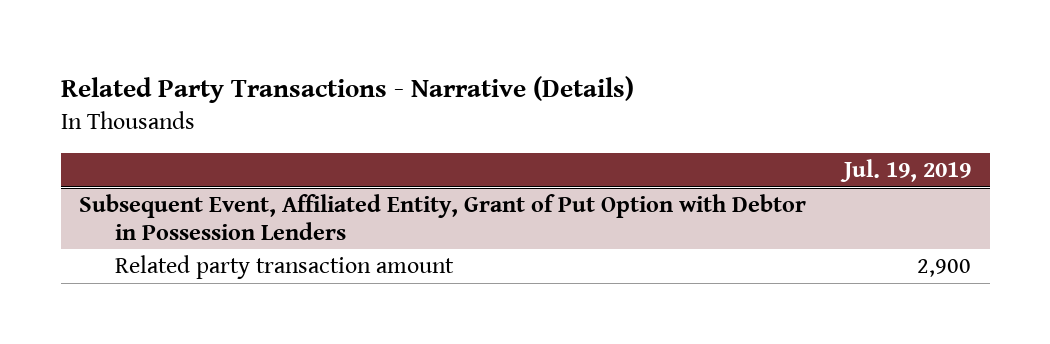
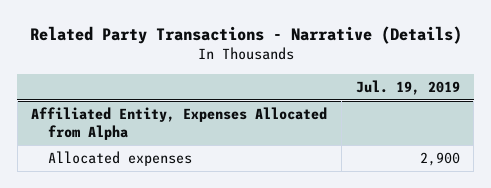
- Subsequent Event, Affiliated Entity, Grant of Put Option with Debtor in Possession Lenders
- Related party transaction amount | 2,900
+ Affiliated Entity, Expenses Allocated from Alpha
+ Allocated expenses | 2,900

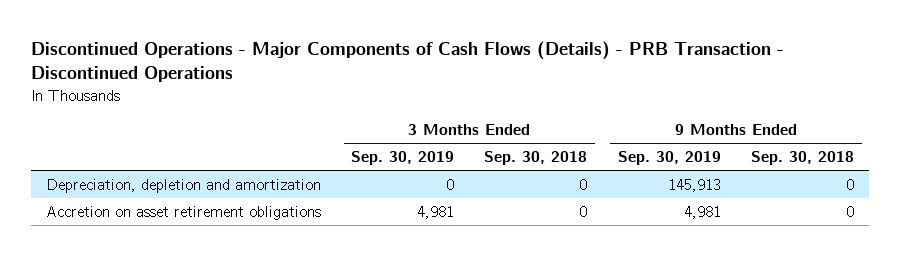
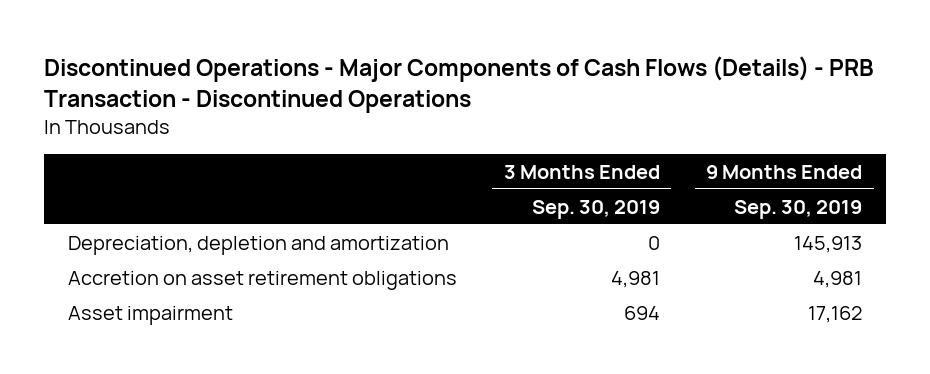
- | 3 Months Ended Sep. 30, 2019 | 3 Months Ended Sep. 30, 2018 | 9 Months Ended Sep. 30, 2019 | 9 Months Ended Sep. 30, 2018
+ | 3 Months Ended Sep. 30, 2019 | 9 Months Ended Sep. 30, 2019
+ Asset impairment | 694 | 17,162

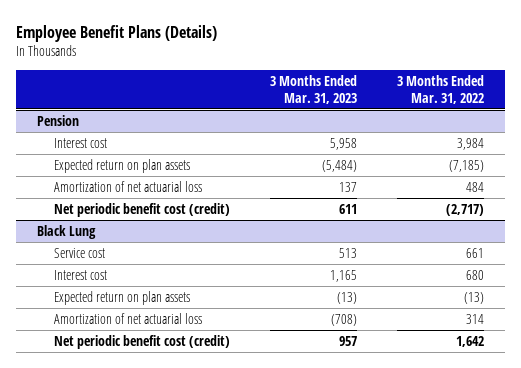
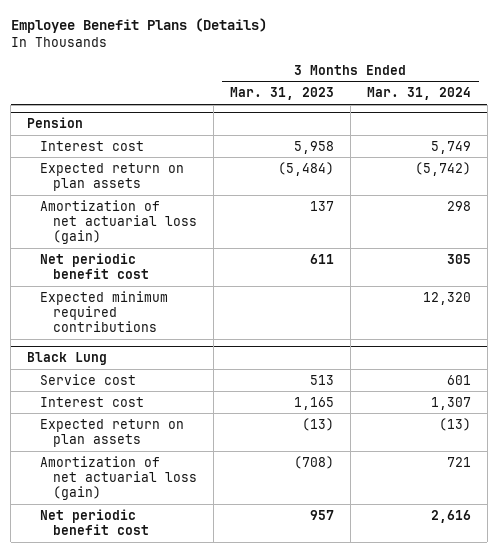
- | 3 Months Ended Mar. 31, 2023 | 3 Months Ended Mar. 31, 2022
+ | 3 Months Ended Mar. 31, 2023 | 3 Months Ended Mar. 31, 2024
@ Pension
- Amortization of net actuarial loss | 137 | 484
- Net periodic benefit cost (credit) | 611 | (2,717)
+ Amortization of net actuarial loss (gain) | 137 | 298
+ Net periodic benefit cost | 611 | 305
+ Expected minimum required contributions | | 12,320
@ Black Lung
- Amortization of net actuarial loss | (708) | 314
- Net periodic benefit cost (credit) | 957 | 1,642
+ Amortization of net actuarial loss (gain) | (708) | 721
+ Net periodic benefit cost | 957 | 2,616

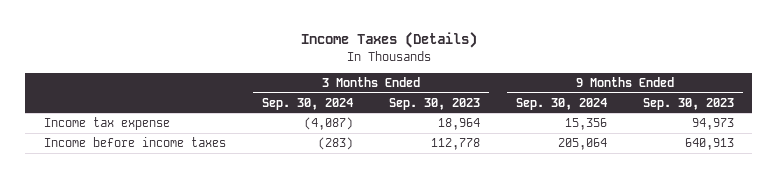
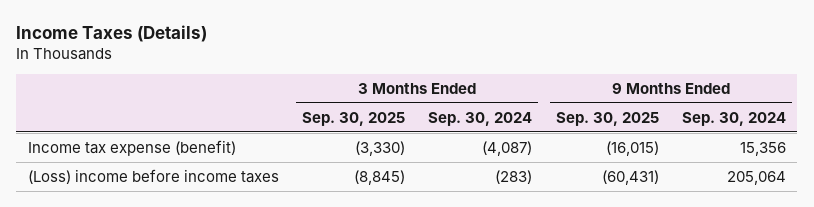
- | 3 Months Ended Sep. 30, 2024 | 3 Months Ended Sep. 30, 2023 | 9 Months Ended Sep. 30, 2024 | 9 Months Ended Sep. 30, 2023
+ | 3 Months Ended Sep. 30, 2025 | 3 Months Ended Sep. 30, 2024 | 9 Months Ended Sep. 30, 2025 | 9 Months Ended Sep. 30, 2024
- Income tax expense | (4,087) | 18,964 | 15,356 | 94,973
- Income before income taxes | (283) | 112,778 | 205,064 | 640,913
+ Income tax expense (benefit) | (3,330) | (4,087) | (16,015) | 15,356
+ (Loss) income before income taxes | (8,845) | (283) | (60,431) | 205,064

